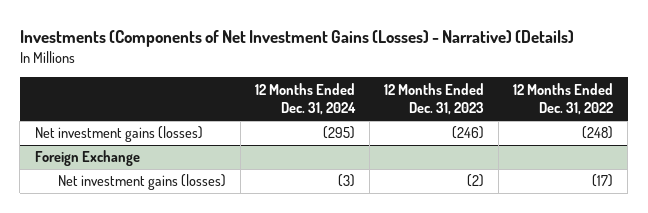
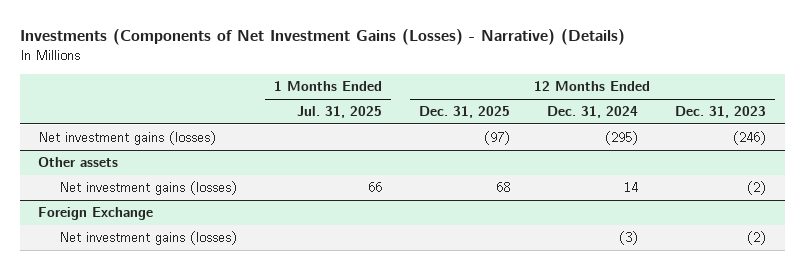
- | 12 Months Ended Dec. 31, 2024 | 12 Months Ended Dec. 31, 2023 | 12 Months Ended Dec. 31, 2022
+ | 1 Months Ended Jul. 31, 2025 | 12 Months Ended Dec. 31, 2025 | 12 Months Ended Dec. 31, 2024 | 12 Months Ended Dec. 31, 2023
+ Other assets
+ Net investment gains (losses) | 66 | 68 | 14 | (2)

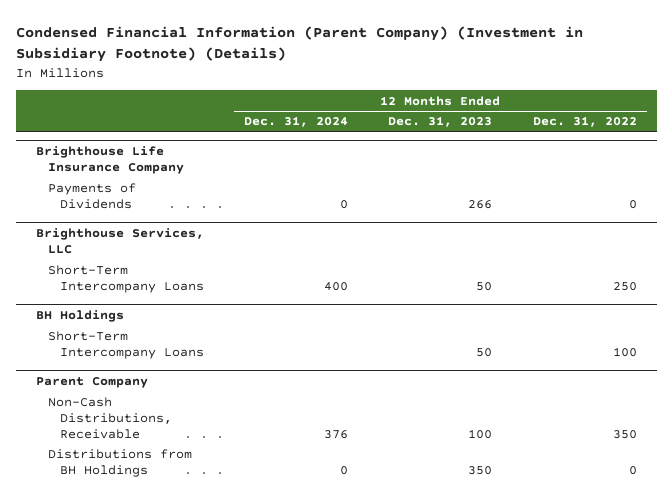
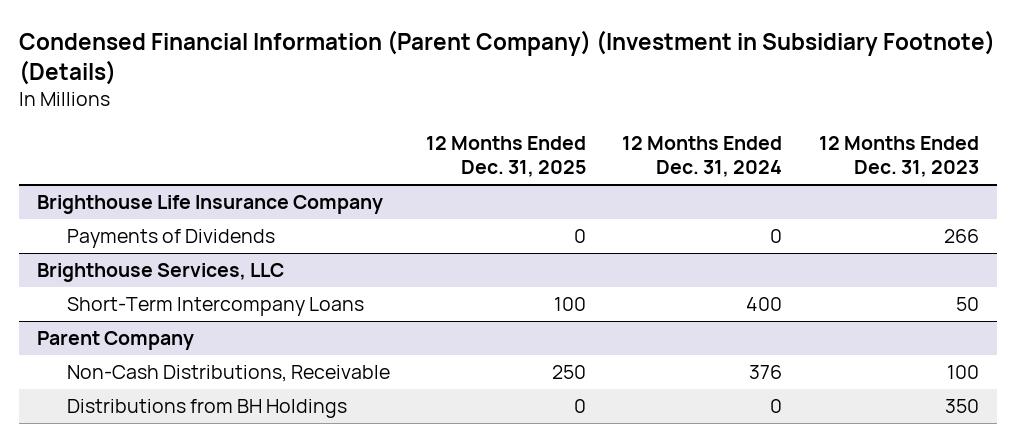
- | 12 Months Ended Dec. 31, 2024 | 12 Months Ended Dec. 31, 2023 | 12 Months Ended Dec. 31, 2022
+ | 12 Months Ended Dec. 31, 2025 | 12 Months Ended Dec. 31, 2024 | 12 Months Ended Dec. 31, 2023
- BH Holdings
- Short-Term Intercompany Loans | | 50 | 100

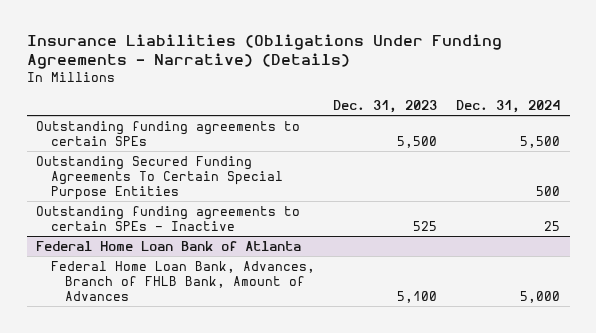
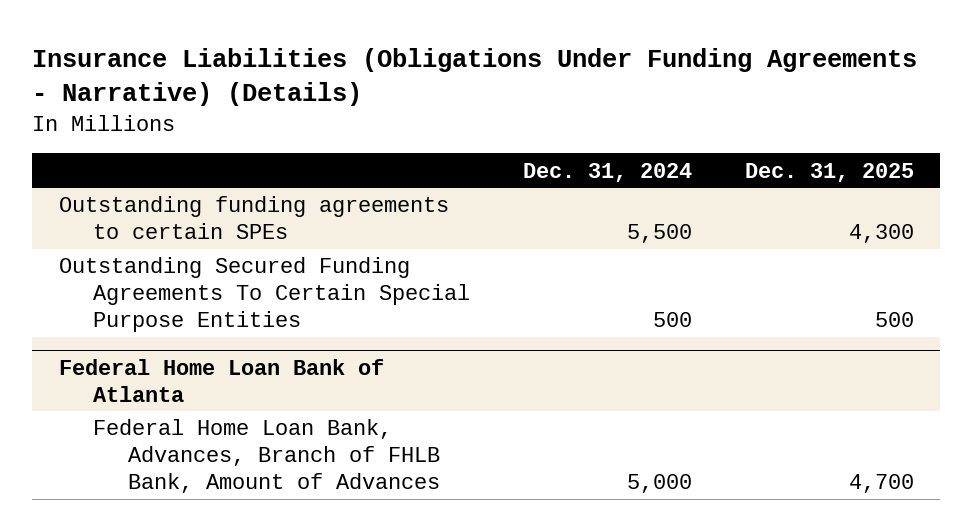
- | Dec. 31, 2023 | Dec. 31, 2024
+ | Dec. 31, 2024 | Dec. 31, 2025
- Outstanding funding agreements to certain SPEs - Inactive | 525 | 25

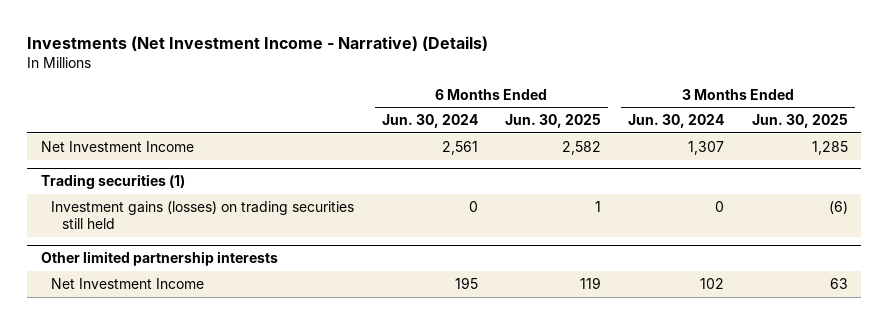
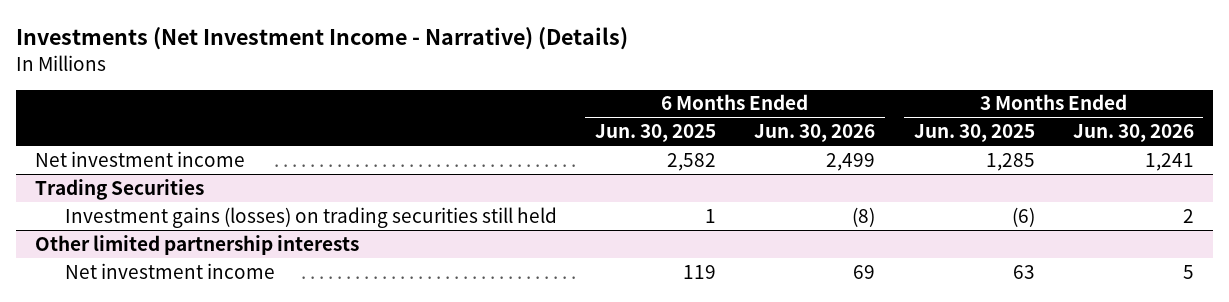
- | 6 Months Ended Jun. 30, 2024 | 6 Months Ended Jun. 30, 2025 | 3 Months Ended Jun. 30, 2024 | 3 Months Ended Jun. 30, 2025
+ | 6 Months Ended Jun. 30, 2025 | 6 Months Ended Jun. 30, 2026 | 3 Months Ended Jun. 30, 2025 | 3 Months Ended Jun. 30, 2026
- Net Investment Income | 2,561 | 2,582 | 1,307 | 1,285
- Trading securities (1)
+ Net investment income | 2,582 | 2,499 | 1,285 | 1,241
+ Trading Securities
@ Other limited partnership interests
- Net Investment Income | 195 | 119 | 102 | 63
+ Net investment income | 119 | 69 | 63 | 5

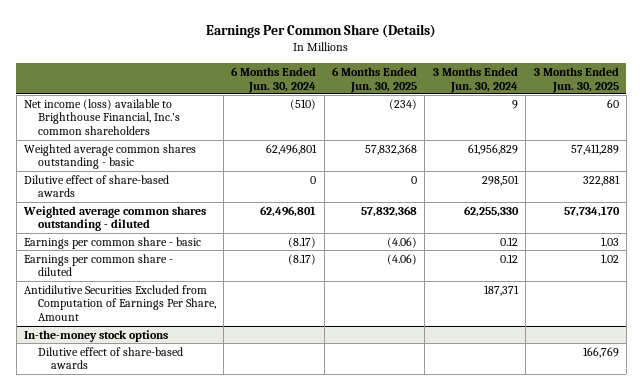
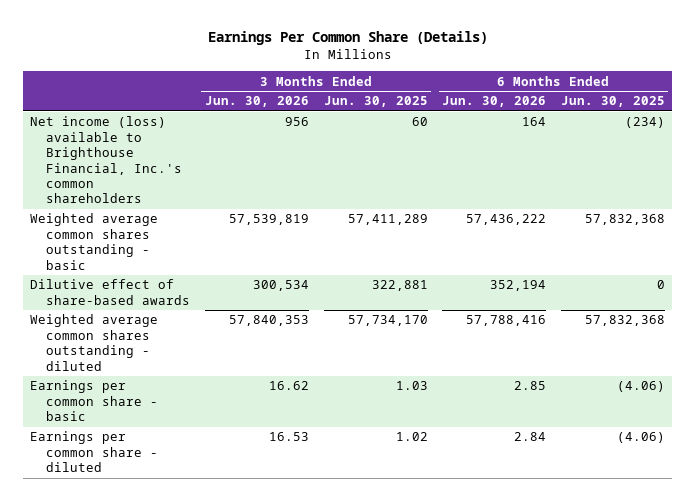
- | 6 Months Ended Jun. 30, 2024 | 6 Months Ended Jun. 30, 2025 | 3 Months Ended Jun. 30, 2024 | 3 Months Ended Jun. 30, 2025
+ | 3 Months Ended Jun. 30, 2026 | 3 Months Ended Jun. 30, 2025 | 6 Months Ended Jun. 30, 2026 | 6 Months Ended Jun. 30, 2025
- Antidilutive Securities Excluded from Computation of Earnings Per Share, Amount | | | 187,371 |
- In-the-money stock options
- Dilutive effect of share-based awards | | | | 166,769

